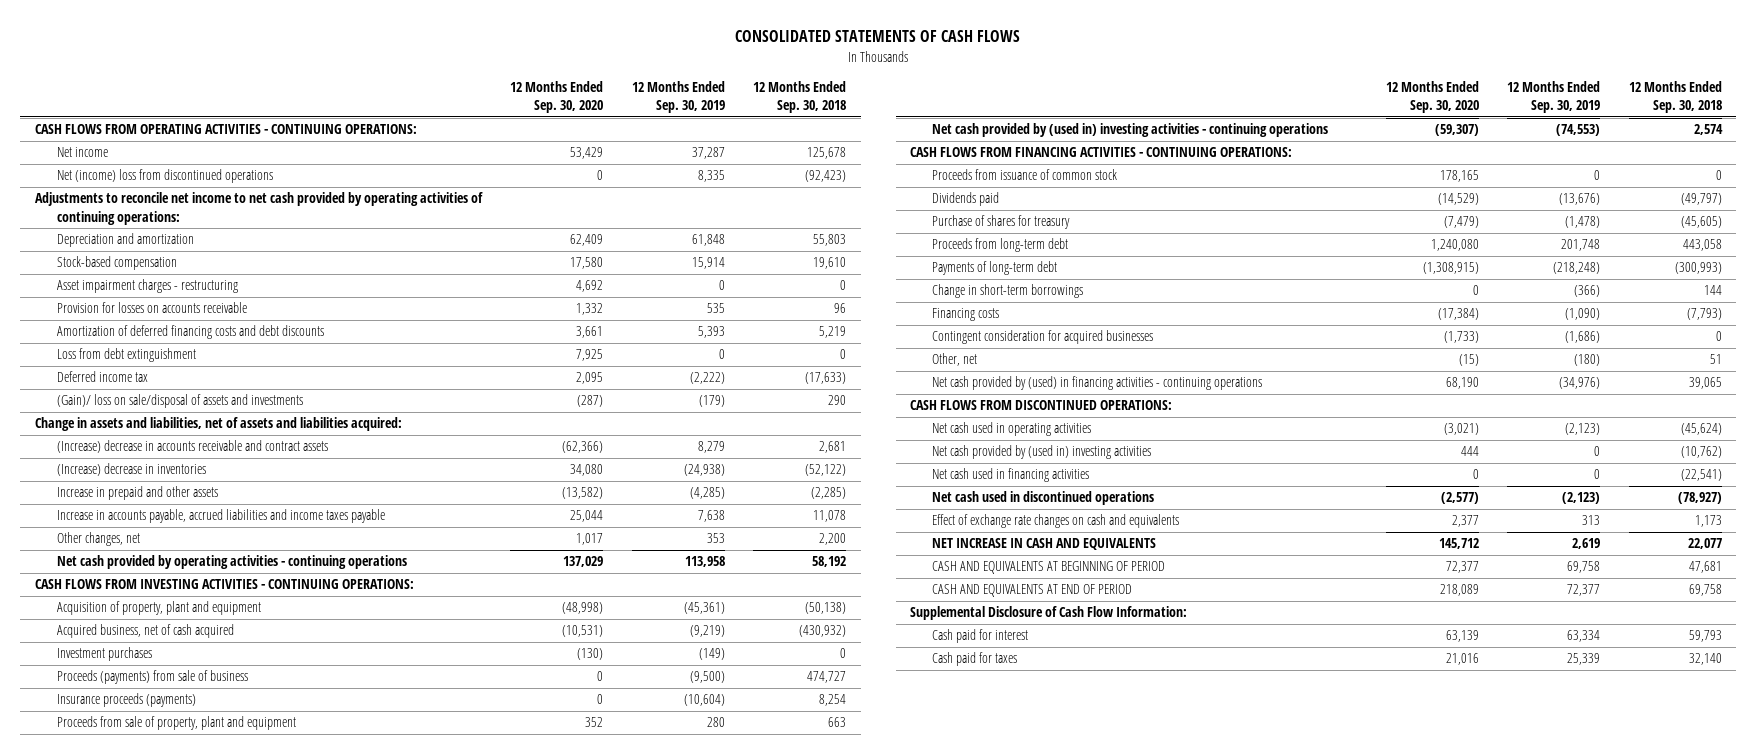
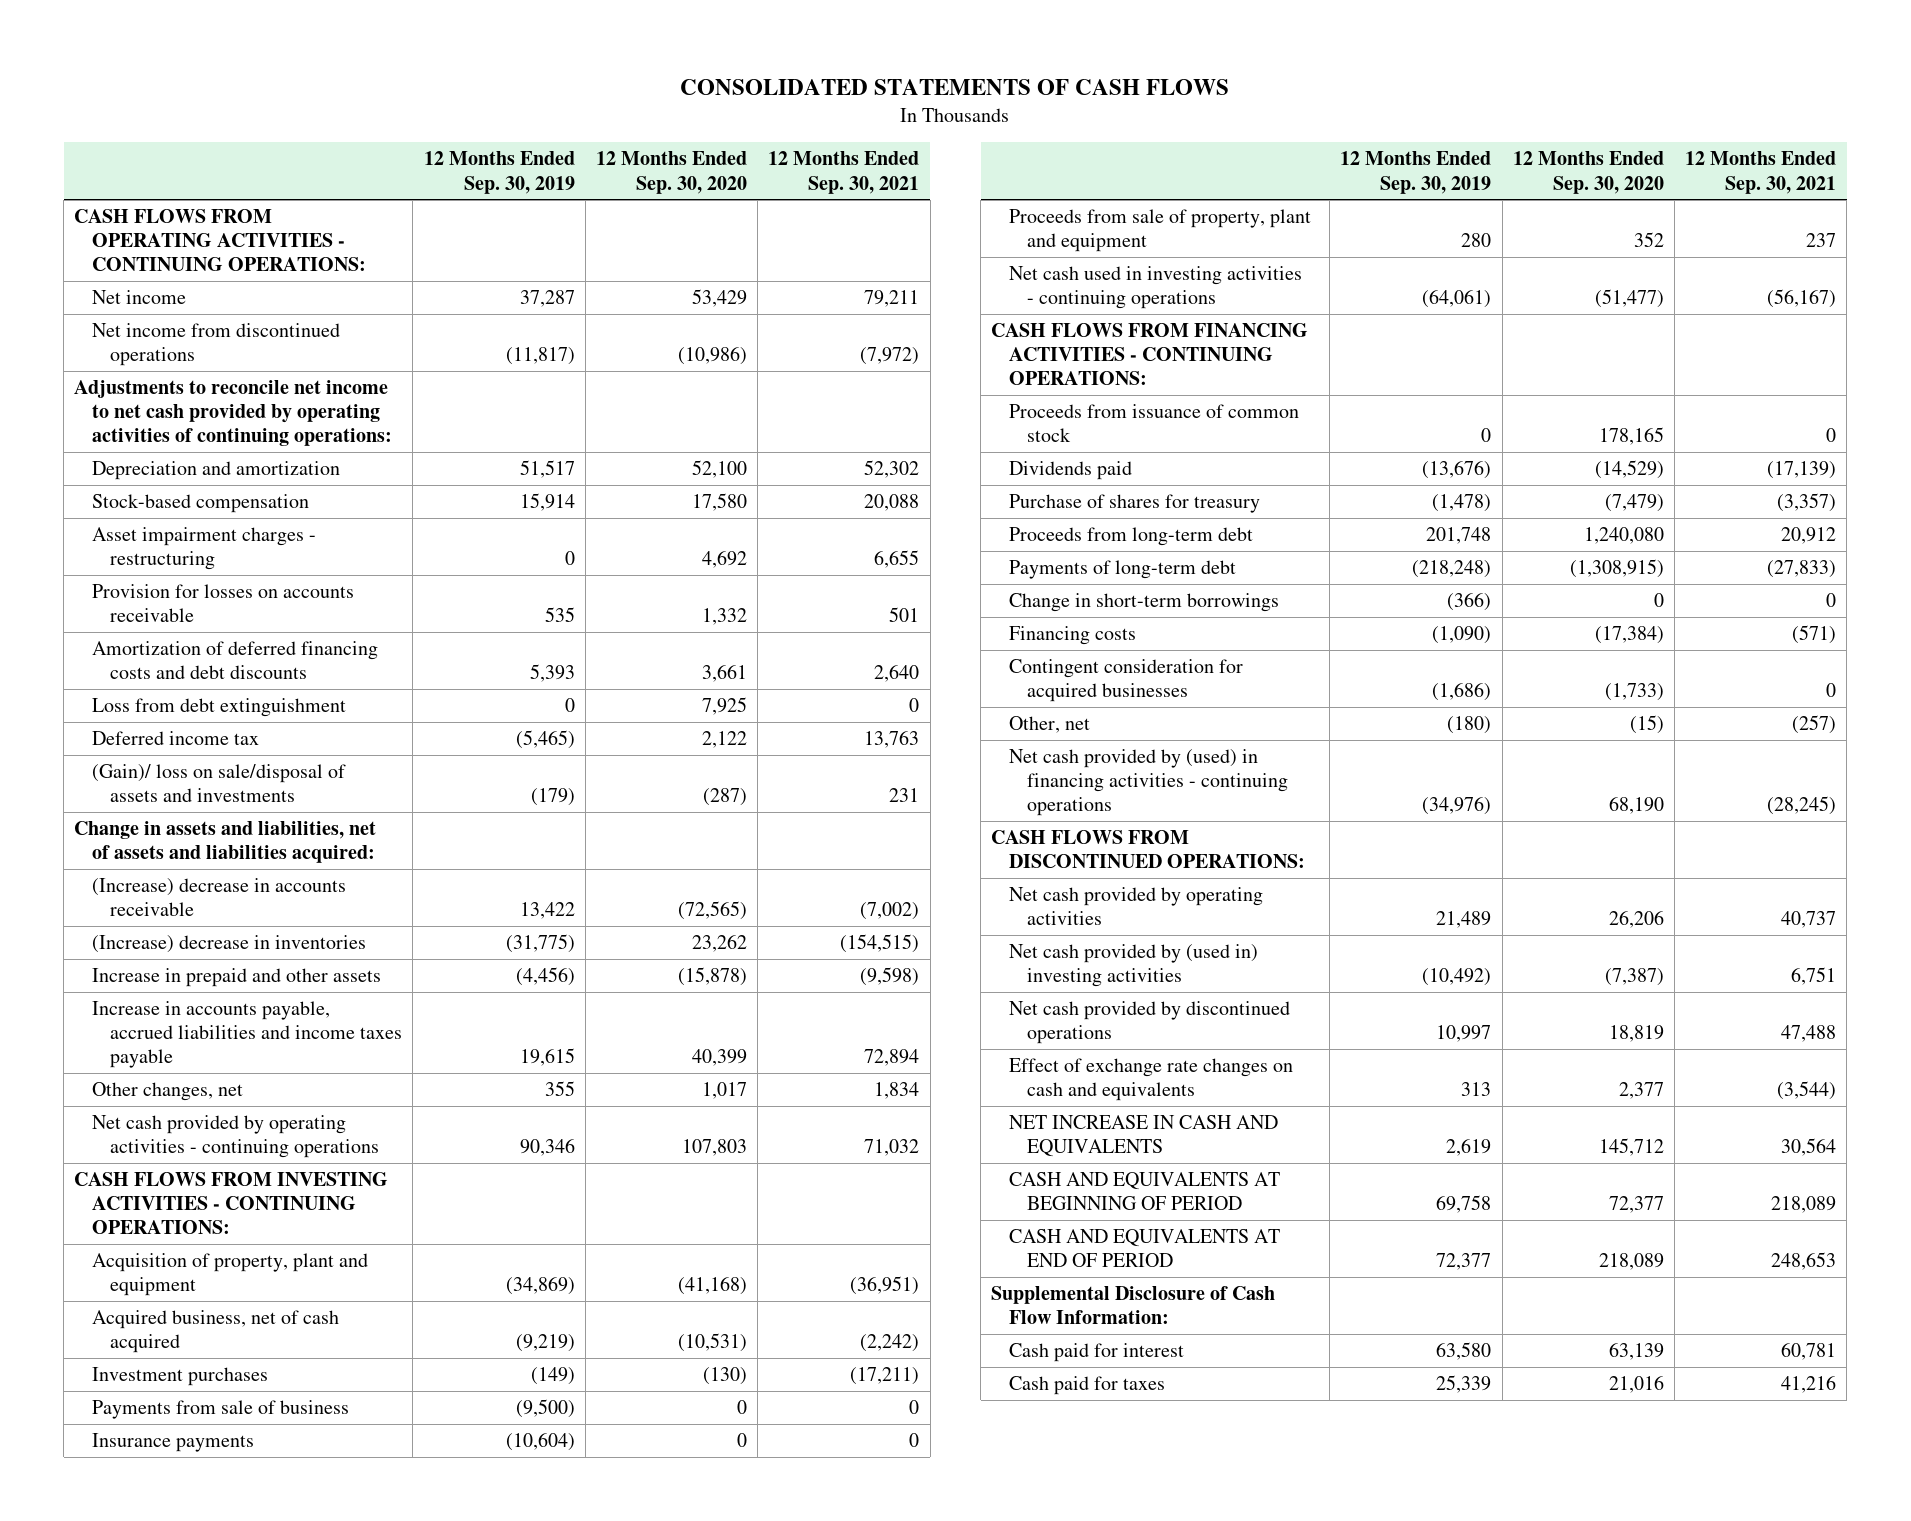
- | 12 Months Ended Sep. 30, 2020 | 12 Months Ended Sep. 30, 2019 | 12 Months Ended Sep. 30, 2018
+ | 12 Months Ended Sep. 30, 2019 | 12 Months Ended Sep. 30, 2020 | 12 Months Ended Sep. 30, 2021
- Net (income) loss from discontinued operations | 0 | 8,335 | (92,423)
+ Net income from discontinued operations | (11,817) | (10,986) | (7,972)
- Depreciation and amortization | 62,409 | 61,848 | 55,803
+ Depreciation and amortization | 51,517 | 52,100 | 52,302
- Deferred income tax | 2,095 | (2,222) | (17,633)
+ Deferred income tax | (5,465) | 2,122 | 13,763
- (Increase) decrease in accounts receivable and contract assets | (62,366) | 8,279 | 2,681
- (Increase) decrease in inventories | 34,080 | (24,938) | (52,122)
- Increase in prepaid and other assets | (13,582) | (4,285) | (2,285)
- Increase in accounts payable, accrued liabilities and income taxes payable | 25,044 | 7,638 | 11,078
- Other changes, net | 1,017 | 353 | 2,200
- Net cash provided by operating activities - continuing operations | 137,029 | 113,958 | 58,192
+ (Increase) decrease in accounts receivable | 13,422 | (72,565) | (7,002)
+ (Increase) decrease in inventories | (31,775) | 23,262 | (154,515)
+ Increase in prepaid and other assets | (4,456) | (15,878) | (9,598)
+ Increase in accounts payable, accrued liabilities and income taxes payable | 19,615 | 40,399 | 72,894
+ Other changes, net | 355 | 1,017 | 1,834
+ Net cash provided by operating activities - continuing operations | 90,346 | 107,803 | 71,032
- Acquisition of property, plant and equipment | (48,998) | (45,361) | (50,138)
+ Acquisition of property, plant and equipment | (34,869) | (41,168) | (36,951)
- Proceeds (payments) from sale of business | 0 | (9,500) | 474,727
- Insurance proceeds (payments) | 0 | (10,604) | 8,254
+ Payments from sale of business | (9,500) | 0 | 0
+ Insurance payments | (10,604) | 0 | 0
- Net cash provided by (used in) investing activities - continuing operations | (59,307) | (74,553) | 2,574
+ Net cash used in investing activities - continuing operations | (64,061) | (51,477) | (56,167)
- Net cash used in operating activities | (3,021) | (2,123) | (45,624)
- Net cash provided by (used in) investing activities | 444 | 0 | (10,762)
- Net cash used in financing activities | 0 | 0 | (22,541)
- Net cash used in discontinued operations | (2,577) | (2,123) | (78,927)
+ Net cash provided by operating activities | 21,489 | 26,206 | 40,737
+ Net cash provided by (used in) investing activities | (10,492) | (7,387) | 6,751
+ Net cash provided by discontinued operations | 10,997 | 18,819 | 47,488
- Cash paid for interest | 63,139 | 63,334 | 59,793
+ Cash paid for interest | 63,580 | 63,139 | 60,781

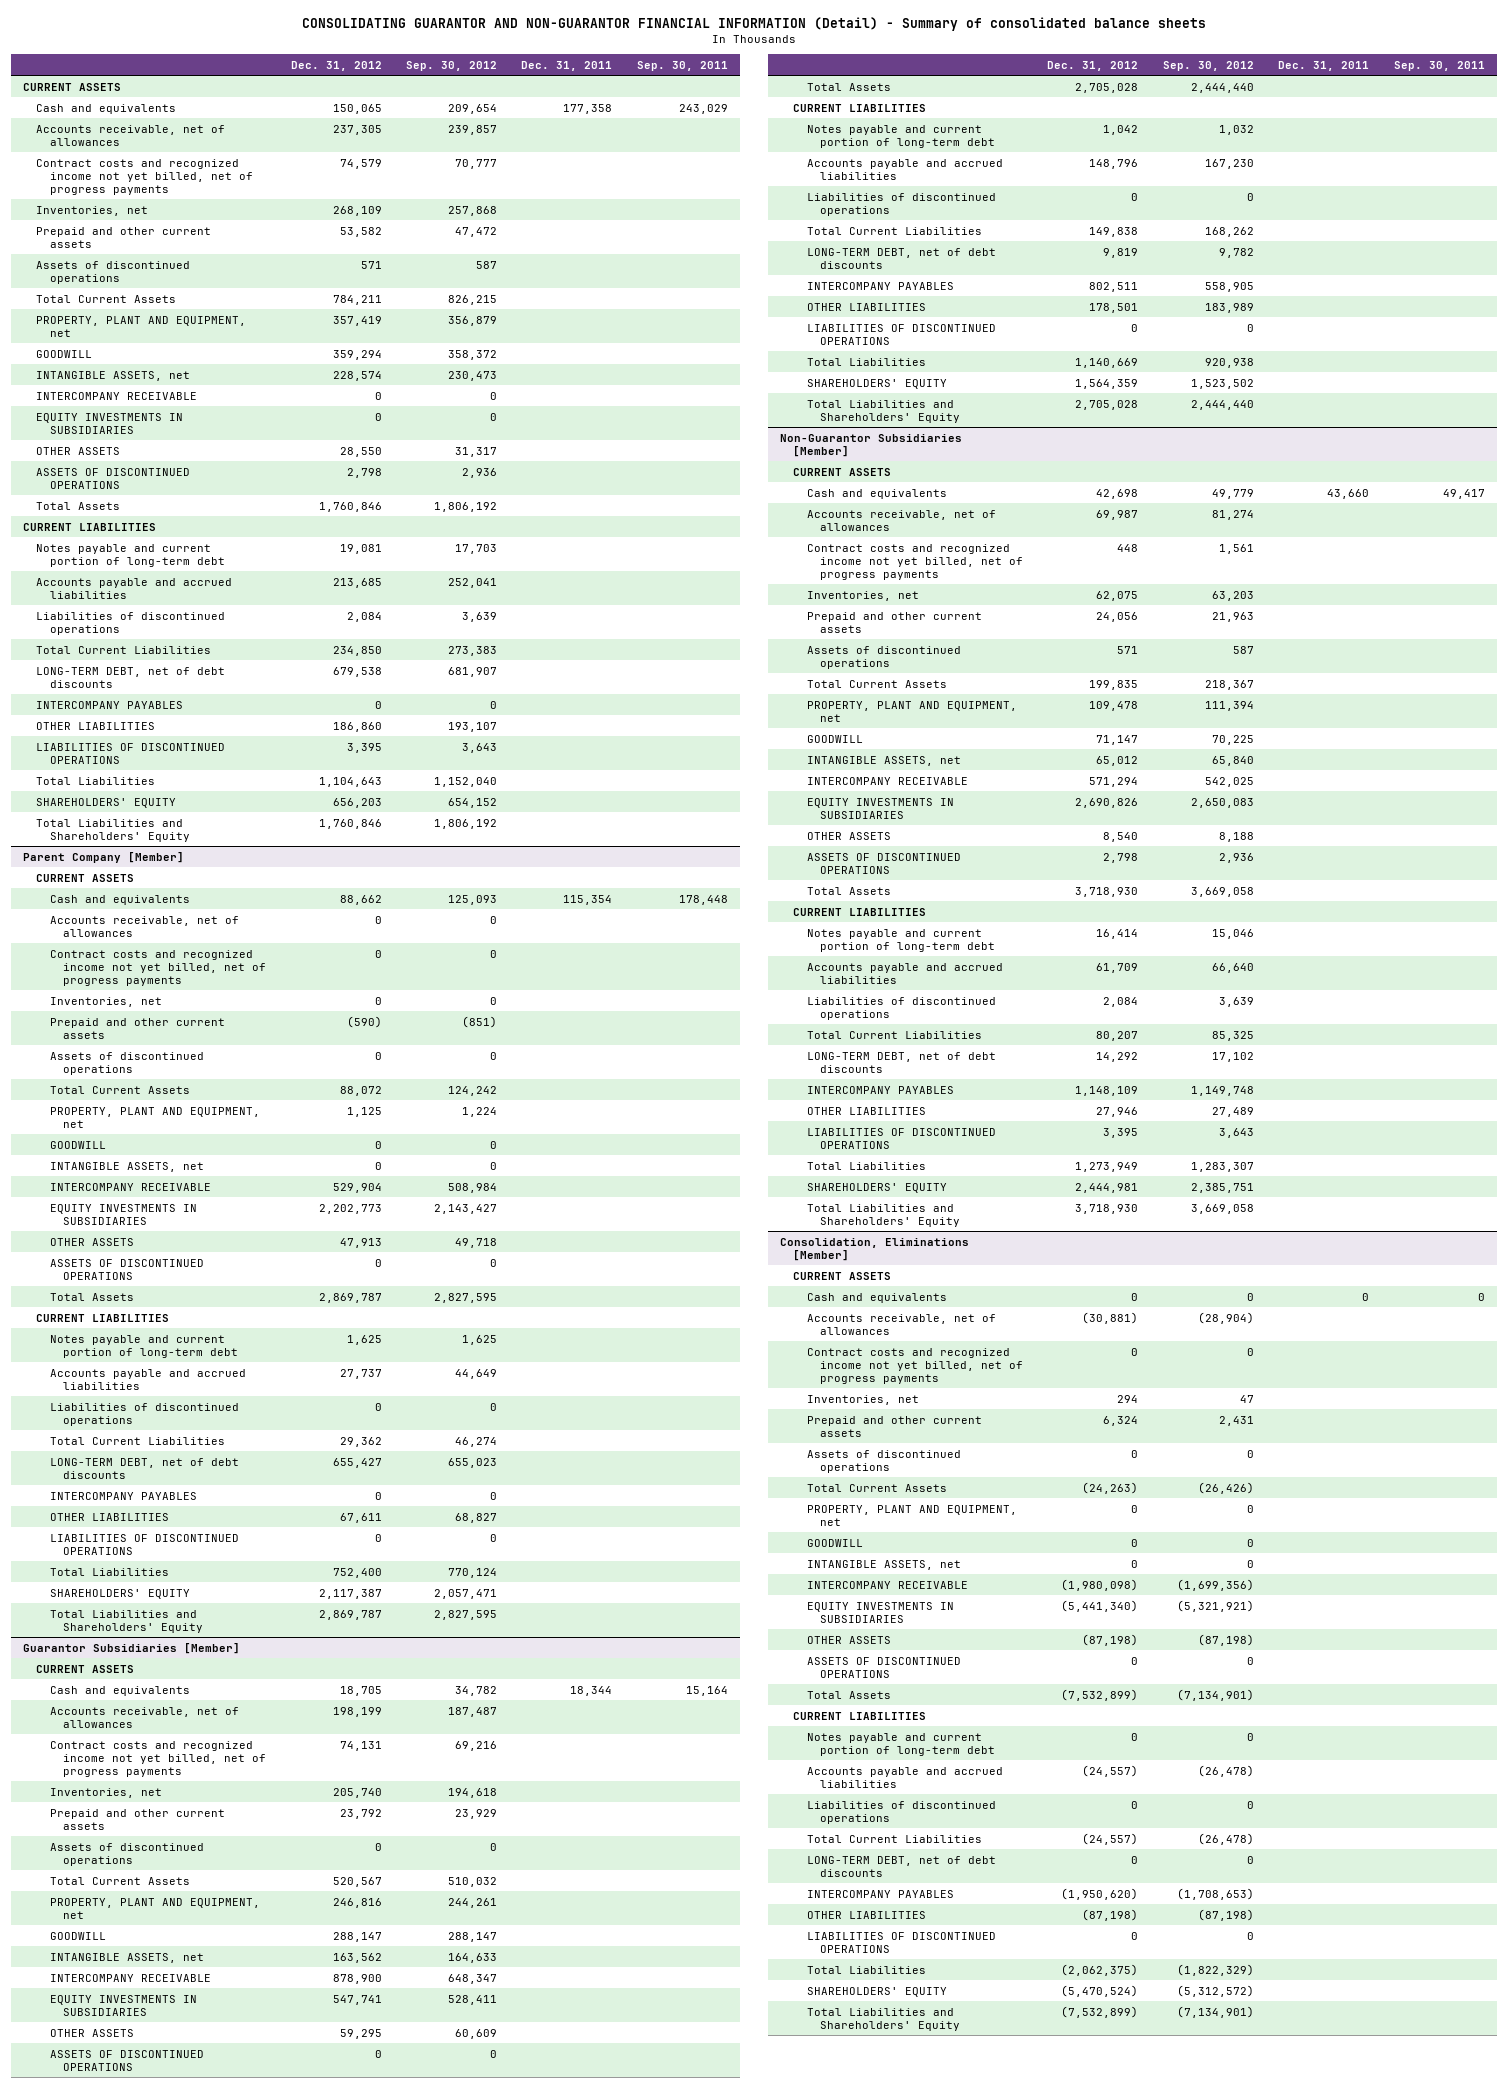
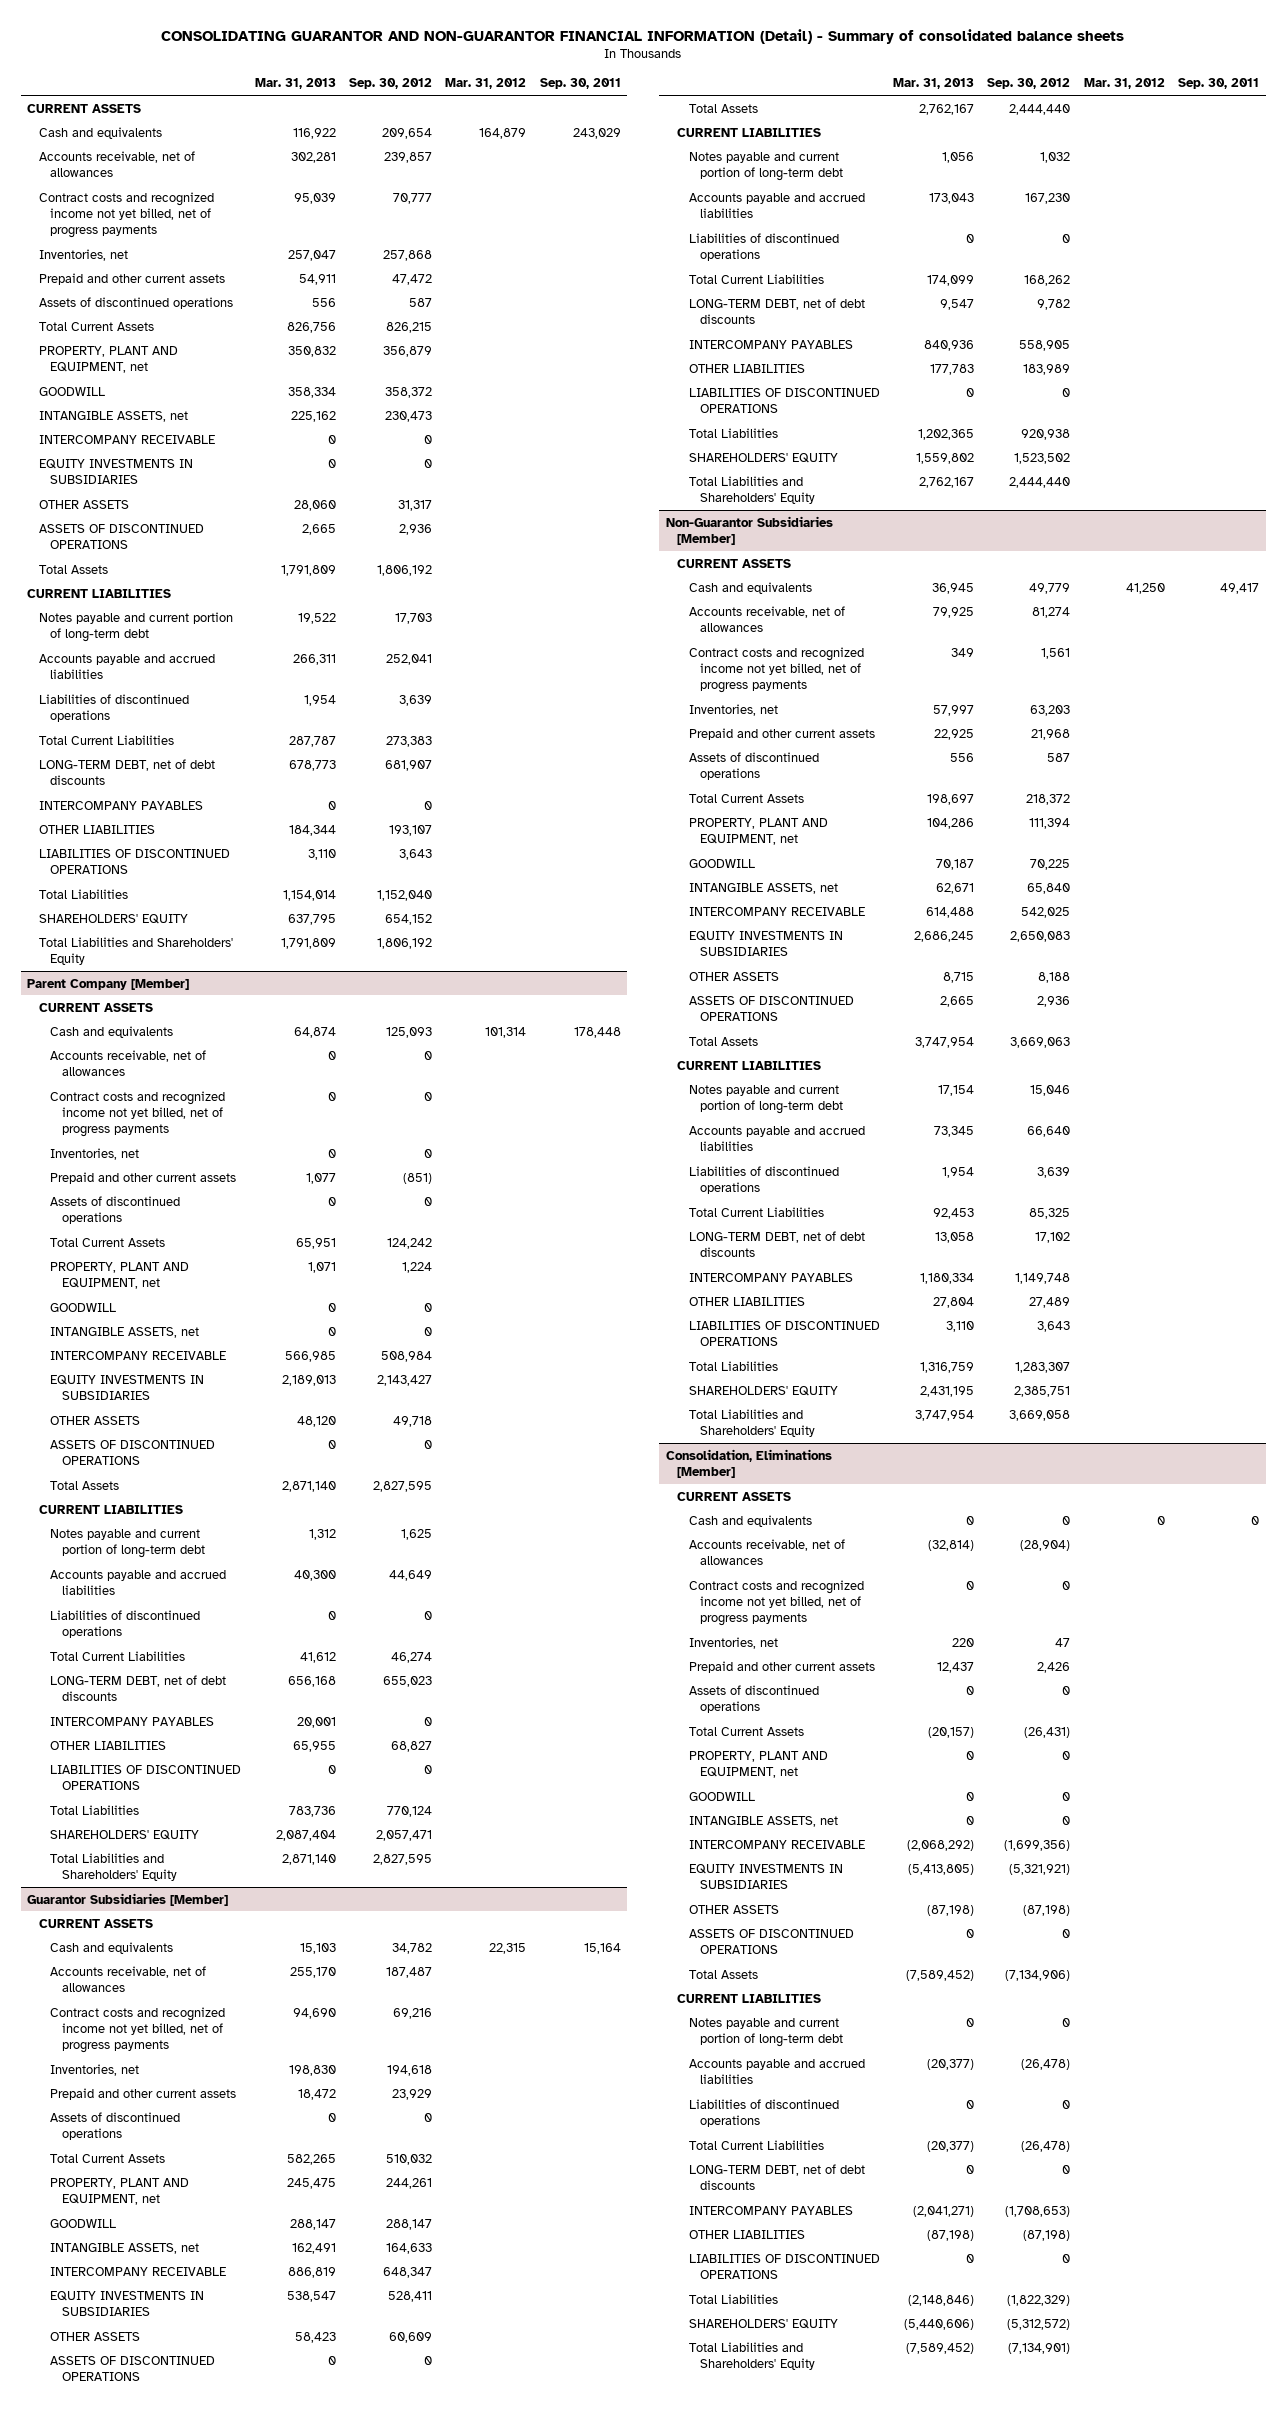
- | Dec. 31, 2012 | Sep. 30, 2012 | Dec. 31, 2011 | Sep. 30, 2011
+ | Mar. 31, 2013 | Sep. 30, 2012 | Mar. 31, 2012 | Sep. 30, 2011
@ Non-Guarantor Subsidiaries [Member]
- Prepaid and other current assets | 24,056 | 21,963 | |
+ Prepaid and other current assets | 22,925 | 21,968 | |
- Total Current Assets | 199,835 | 218,367 | |
+ Total Current Assets | 198,697 | 218,372 | |
- Total Assets | 3,718,930 | 3,669,058 | |
+ Total Assets | 3,747,954 | 3,669,063 | |
@ Consolidation, Eliminations [Member]
- Prepaid and other current assets | 6,324 | 2,431 | |
+ Prepaid and other current assets | 12,437 | 2,426 | |
- Total Current Assets | (24,263) | (26,426) | |
+ Total Current Assets | (20,157) | (26,431) | |
- Total Assets | (7,532,899) | (7,134,901) | |
+ Total Assets | (7,589,452) | (7,134,906) | |

